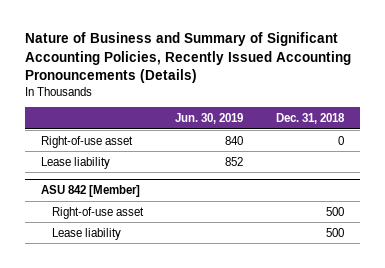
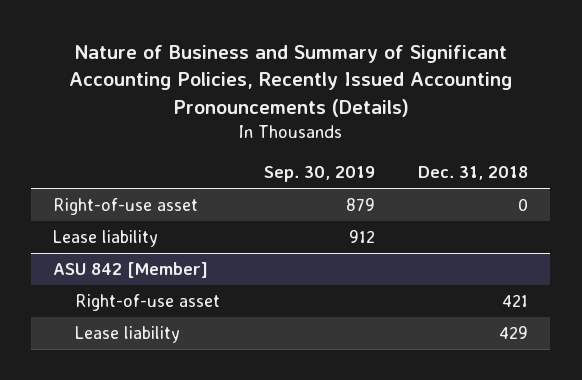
- | Jun. 30, 2019 | Dec. 31, 2018
+ | Sep. 30, 2019 | Dec. 31, 2018
@ ASU 842 [Member]
- Right-of-use asset | | 500
- Lease liability | | 500
+ Right-of-use asset | | 421
+ Lease liability | | 429

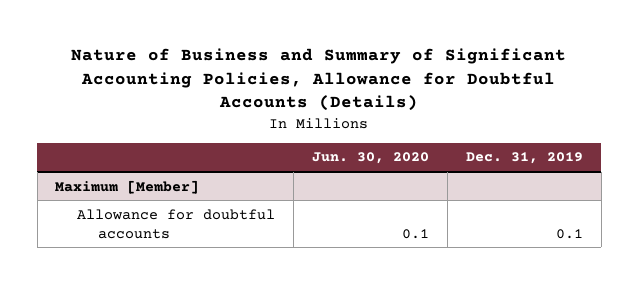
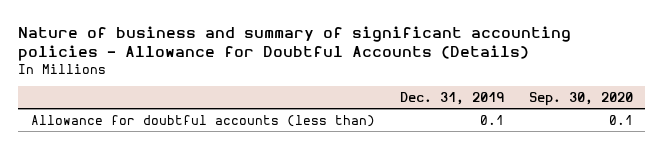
- Nature of Business and Summary of Significant Accounting Policies, Allowance for Doubtful Accounts (Details)
+ Nature of business and summary of significant accounting policies - Allowance for Doubtful Accounts (Details)
- | Jun. 30, 2020 | Dec. 31, 2019
+ | Dec. 31, 2019 | Sep. 30, 2020
- Maximum [Member]
- Allowance for doubtful accounts | 0.1 | 0.1
+ Allowance for doubtful accounts (less than) | 0.1 | 0.1

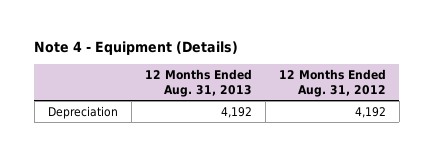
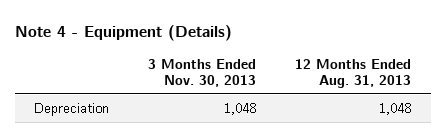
- | 12 Months Ended Aug. 31, 2013 | 12 Months Ended Aug. 31, 2012
+ | 3 Months Ended Nov. 30, 2013 | 12 Months Ended Aug. 31, 2013
- Depreciation | 4,192 | 4,192
+ Depreciation | 1,048 | 1,048

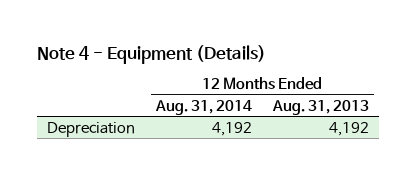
- | 3 Months Ended Nov. 30, 2013 | 12 Months Ended Aug. 31, 2013
+ | 12 Months Ended Aug. 31, 2014 | 12 Months Ended Aug. 31, 2013
- Depreciation | 1,048 | 1,048
+ Depreciation | 4,192 | 4,192

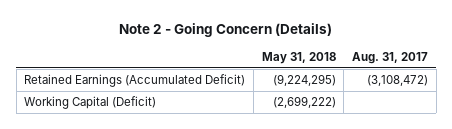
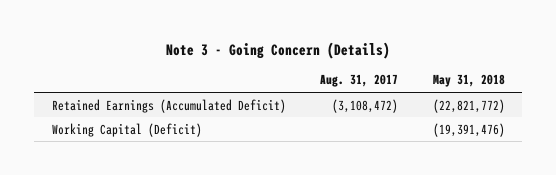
- Note 2 - Going Concern (Details)
+ Note 3 - Going Concern (Details)
- | May 31, 2018 | Aug. 31, 2017
+ | Aug. 31, 2017 | May 31, 2018
- Retained Earnings (Accumulated Deficit) | (9,224,295) | (3,108,472)
- Working Capital (Deficit) | (2,699,222) |
+ Retained Earnings (Accumulated Deficit) | (3,108,472) | (22,821,772)
+ Working Capital (Deficit) | | (19,391,476)

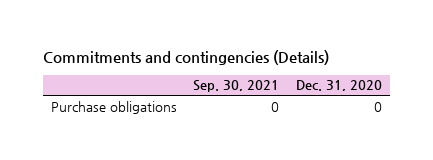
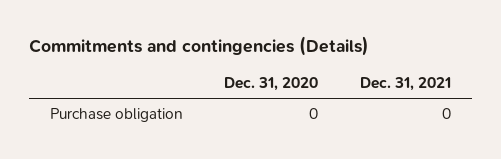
- | Sep. 30, 2021 | Dec. 31, 2020
+ | Dec. 31, 2020 | Dec. 31, 2021
- Purchase obligations | 0 | 0
+ Purchase obligation | 0 | 0

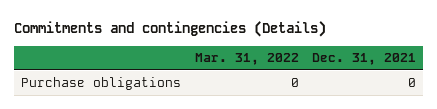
- | Dec. 31, 2020 | Dec. 31, 2021
+ | Mar. 31, 2022 | Dec. 31, 2021
- Purchase obligation | 0 | 0
+ Purchase obligations | 0 | 0

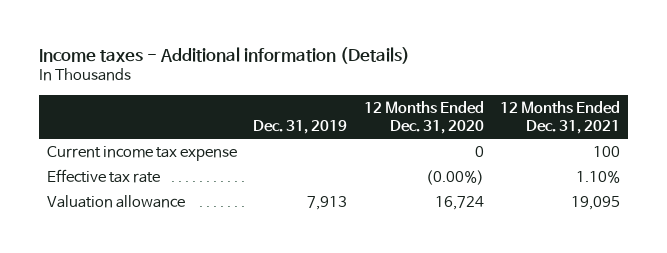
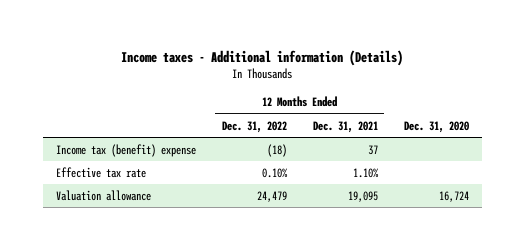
- | Dec. 31, 2019 | 12 Months Ended Dec. 31, 2020 | 12 Months Ended Dec. 31, 2021
+ | 12 Months Ended Dec. 31, 2022 | 12 Months Ended Dec. 31, 2021 | Dec. 31, 2020
- Current income tax expense | | 0 | 100
+ Income tax (benefit) expense | (18) | 37 |

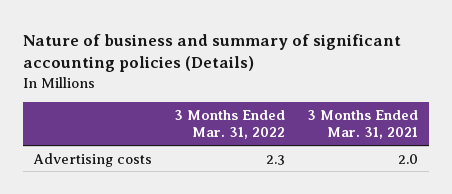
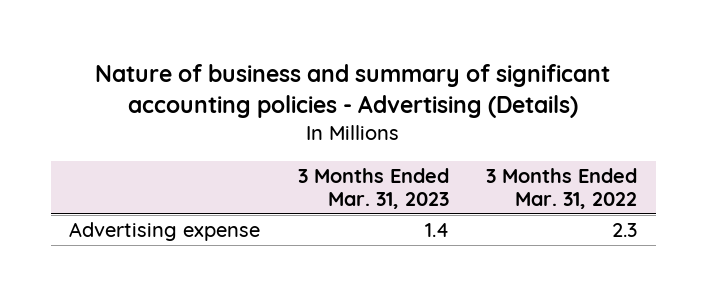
- Nature of business and summary of significant accounting policies (Details)
+ Nature of business and summary of significant accounting policies - Advertising (Details)
- | 3 Months Ended Mar. 31, 2022 | 3 Months Ended Mar. 31, 2021
+ | 3 Months Ended Mar. 31, 2023 | 3 Months Ended Mar. 31, 2022
- Advertising costs | 2.3 | 2.0
+ Advertising expense | 1.4 | 2.3

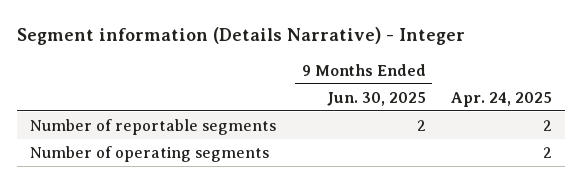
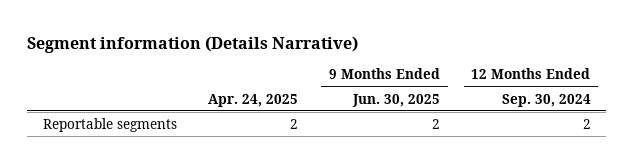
- Segment information (Details Narrative) - Integer
+ Segment information (Details Narrative)
- | 9 Months Ended Jun. 30, 2025 | Apr. 24, 2025
+ | Apr. 24, 2025 | 9 Months Ended Jun. 30, 2025 | 12 Months Ended Sep. 30, 2024
- Number of reportable segments | 2 | 2
- Number of operating segments | | 2
+ Reportable segments | 2 | 2 | 2

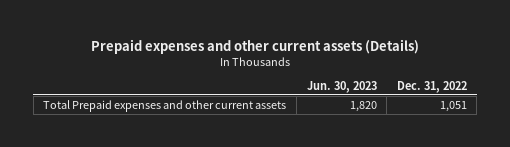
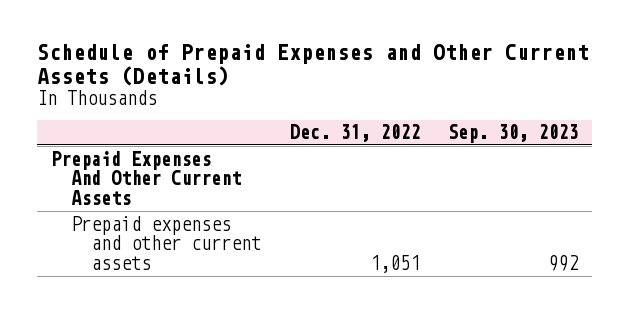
- Prepaid expenses and other current assets (Details)
+ Schedule of Prepaid Expenses and Other Current Assets (Details)
- | Jun. 30, 2023 | Dec. 31, 2022
+ | Dec. 31, 2022 | Sep. 30, 2023
- Total Prepaid expenses and other current assets | 1,820 | 1,051
+ Prepaid Expenses And Other Current Assets
+ Prepaid expenses and other current assets | 1,051 | 992

